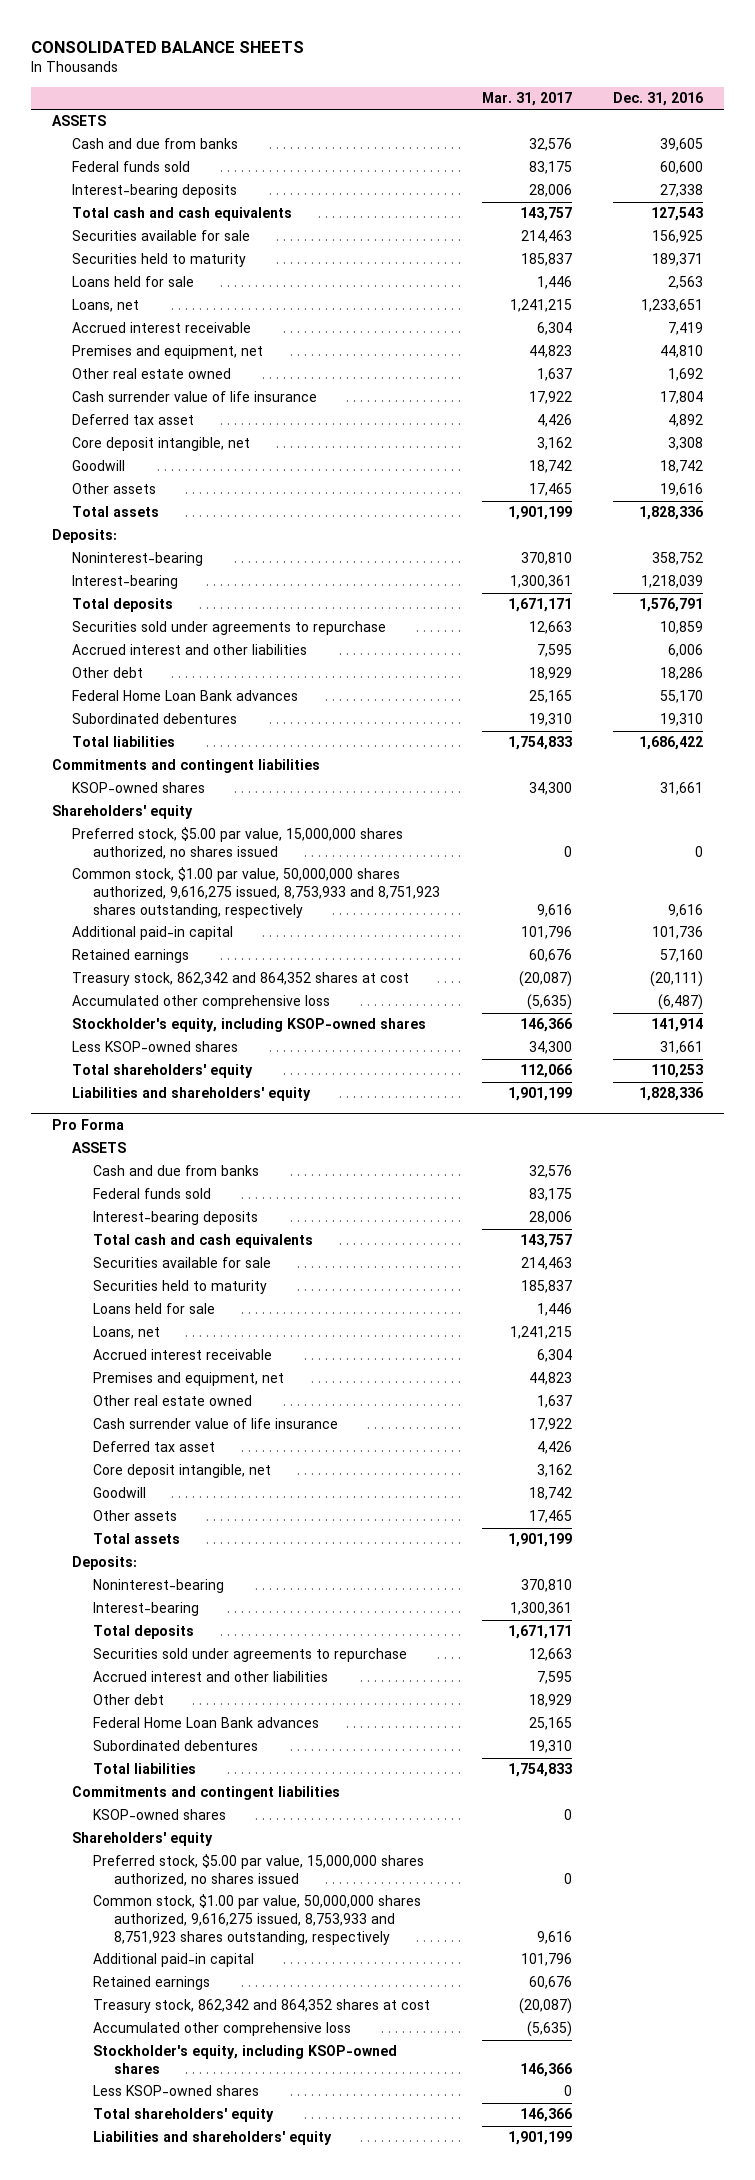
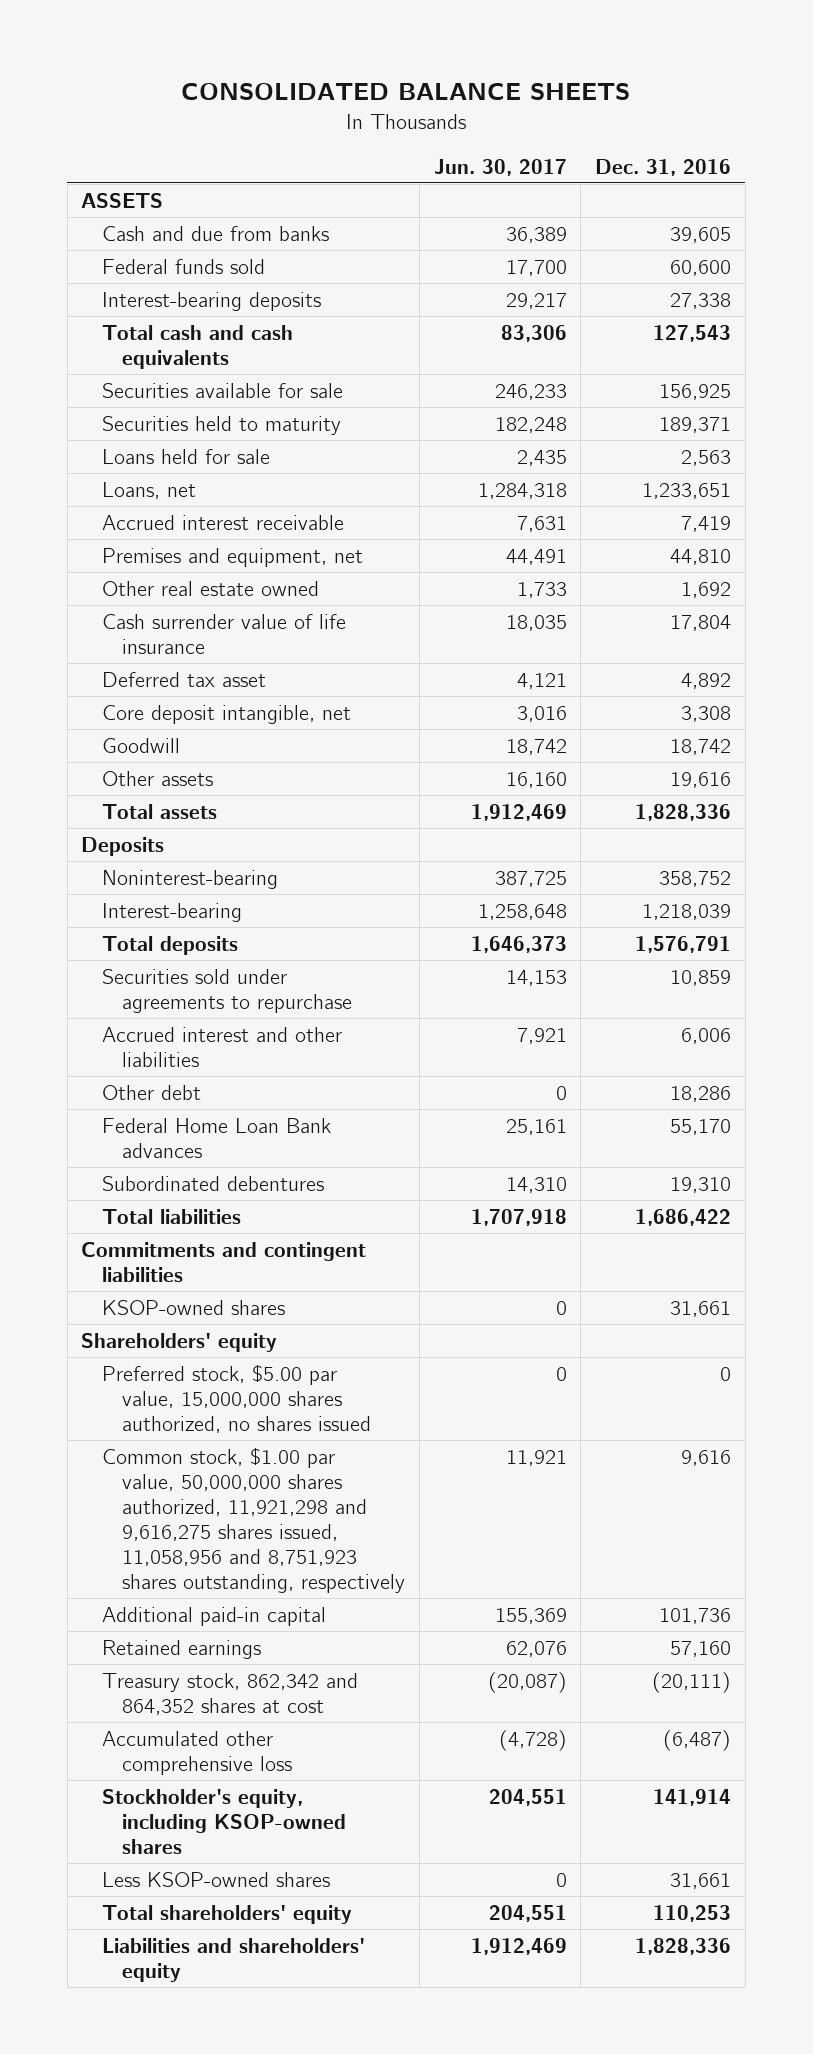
- | Mar. 31, 2017 | Dec. 31, 2016
+ | Jun. 30, 2017 | Dec. 31, 2016
- Deposits:
+ Deposits
- Common stock, $1.00 par value, 50,000,000 shares authorized, 9,616,275 issued, 8,753,933 and 8,751,923 shares outstanding, respectively | 9,616 | 9,616
+ Common stock, $1.00 par value, 50,000,000 shares authorized, 11,921,298 and 9,616,275 shares issued, 11,058,956 and 8,751,923 shares outstanding, respectively | 11,921 | 9,616
- Pro Forma
- ASSETS
- Cash and due from banks | 32,576 |
- Federal funds sold | 83,175 |
- Interest-bearing deposits | 28,006 |
- Total cash and cash equivalents | 143,757 |
- Securities available for sale | 214,463 |
- Securities held to maturity | 185,837 |
- Loans held for sale | 1,446 |
- Loans, net | 1,241,215 |
- Accrued interest receivable | 6,304 |
- Premises and equipment, net | 44,823 |
- Other real estate owned | 1,637 |
- Cash surrender value of life insurance | 17,922 |
- Deferred tax asset | 4,426 |
- Core deposit intangible, net | 3,162 |
- Goodwill | 18,742 |
- Other assets | 17,465 |
- Total assets | 1,901,199 |
- Deposits:
- Noninterest-bearing | 370,810 |
- Interest-bearing | 1,300,361 |
- Total deposits | 1,671,171 |
- Securities sold under agreements to repurchase | 12,663 |
- Accrued interest and other liabilities | 7,595 |
- Other debt | 18,929 |
- Federal Home Loan Bank advances | 25,165 |
- Subordinated debentures | 19,310 |
- Total liabilities | 1,754,833 |
- Commitments and contingent liabilities
- KSOP-owned shares | 0 |
- Shareholders' equity
- Preferred stock, $5.00 par value, 15,000,000 shares authorized, no shares issued | 0 |
- Common stock, $1.00 par value, 50,000,000 shares authorized, 9,616,275 issued, 8,753,933 and 8,751,923 shares outstanding, respectively | 9,616 |
- Additional paid-in capital | 101,796 |
- Retained earnings | 60,676 |
- Treasury stock, 862,342 and 864,352 shares at cost | (20,087) |
- Accumulated other comprehensive loss | (5,635) |
- Stockholder's equity, including KSOP-owned shares | 146,366 |
- Less KSOP-owned shares | 0 |
- Total shareholders' equity | 146,366 |
- Liabilities and shareholders' equity | 1,901,199 |

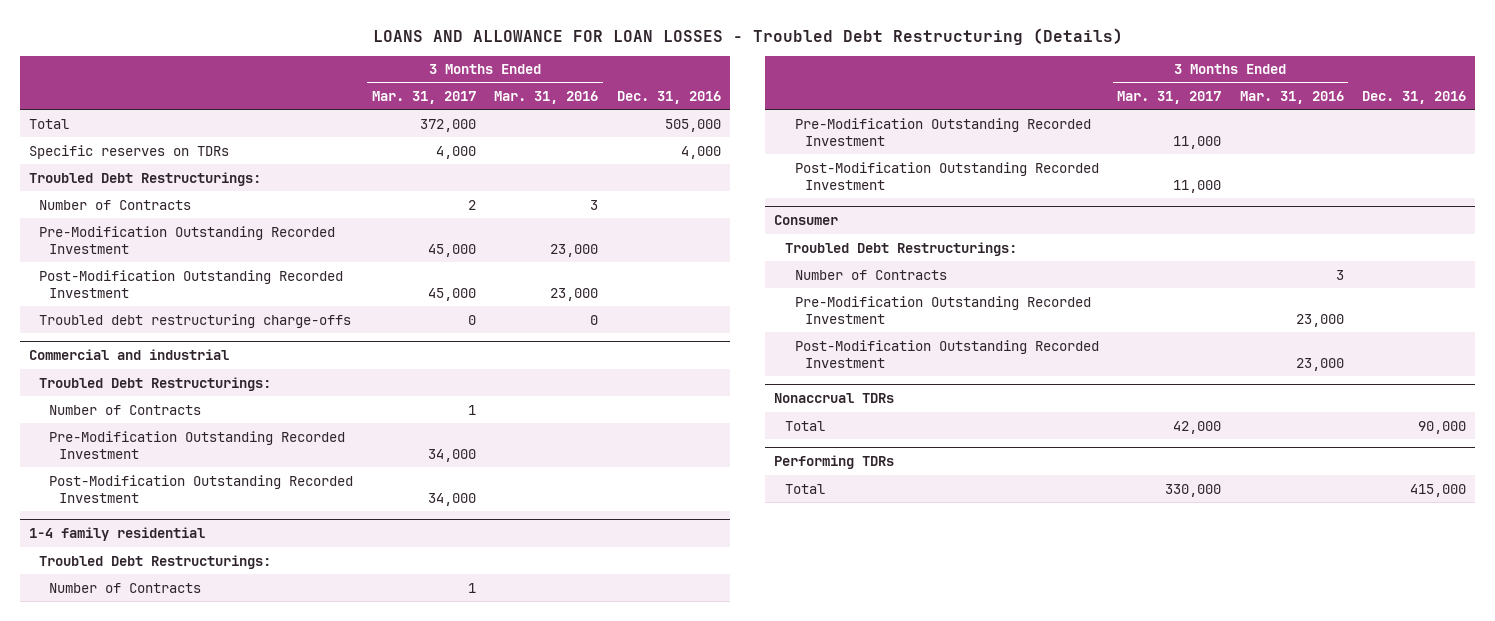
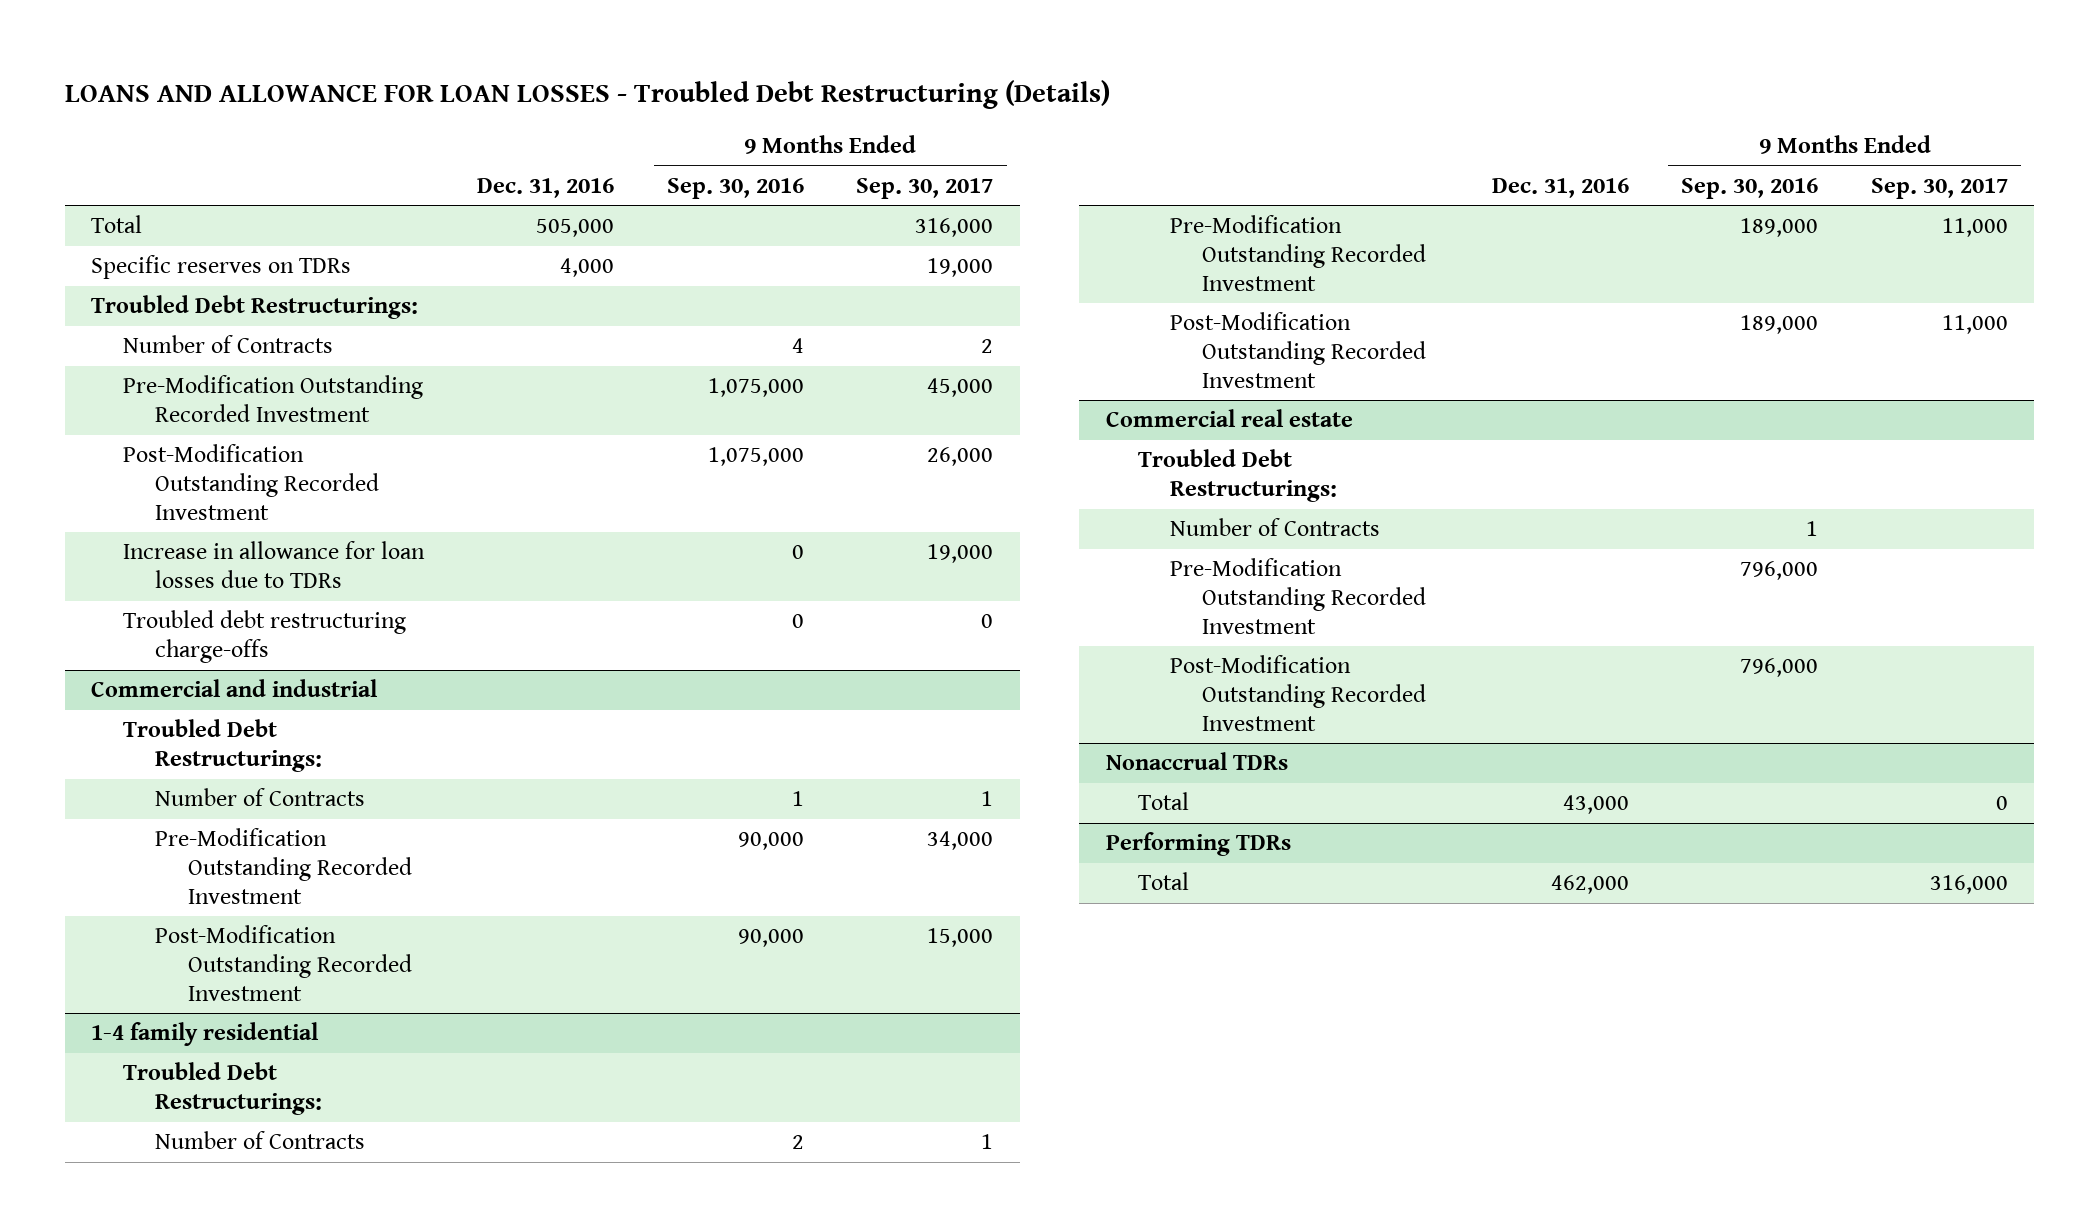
- | 3 Months Ended Mar. 31, 2017 | 3 Months Ended Mar. 31, 2016 | Dec. 31, 2016
+ | Dec. 31, 2016 | 9 Months Ended Sep. 30, 2016 | 9 Months Ended Sep. 30, 2017
+ Increase in allowance for loan losses due to TDRs | | 0 | 19,000
- Consumer
- Troubled Debt Restructurings:
- Number of Contracts | | 3 |
- Pre-Modification Outstanding Recorded Investment | | 23,000 |
- Post-Modification Outstanding Recorded Investment | | 23,000 |
+ Commercial real estate
+ Troubled Debt Restructurings:
+ Number of Contracts | | 1 |
+ Pre-Modification Outstanding Recorded Investment | | 796,000 |
+ Post-Modification Outstanding Recorded Investment | | 796,000 |
@ Nonaccrual TDRs
- Total | 42,000 | | 90,000
+ Total | 43,000 | | 0
@ Performing TDRs
- Total | 330,000 | | 415,000
+ Total | 462,000 | | 316,000

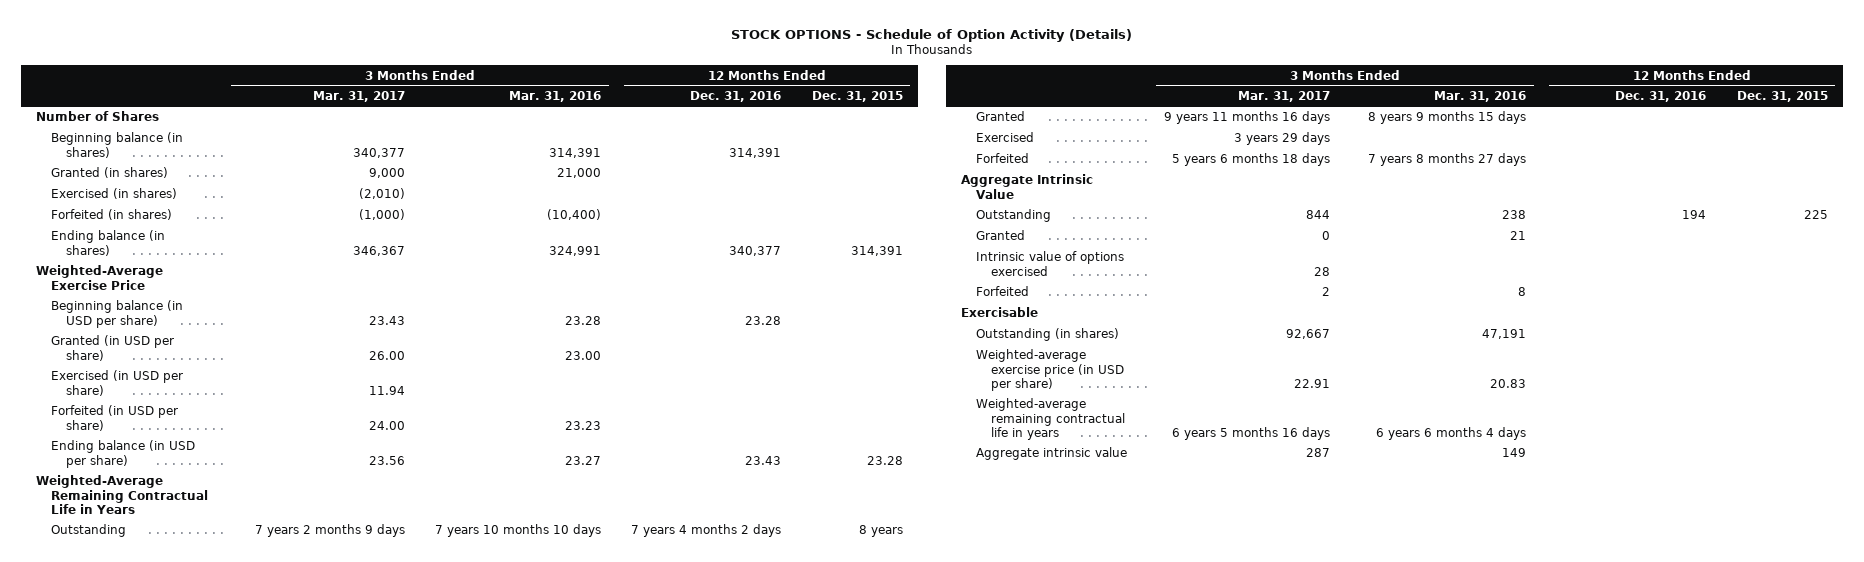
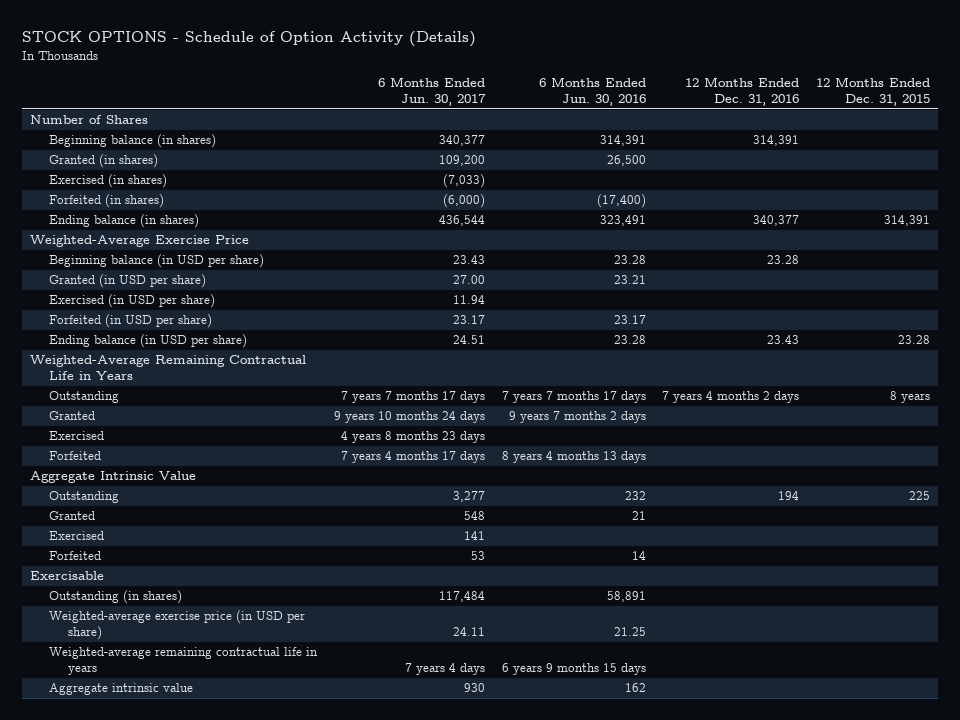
- | 3 Months Ended Mar. 31, 2017 | 3 Months Ended Mar. 31, 2016 | 12 Months Ended Dec. 31, 2016 | 12 Months Ended Dec. 31, 2015
+ | 6 Months Ended Jun. 30, 2017 | 6 Months Ended Jun. 30, 2016 | 12 Months Ended Dec. 31, 2016 | 12 Months Ended Dec. 31, 2015
- Intrinsic value of options exercised | 28 | | |
+ Exercised | 141 | | |

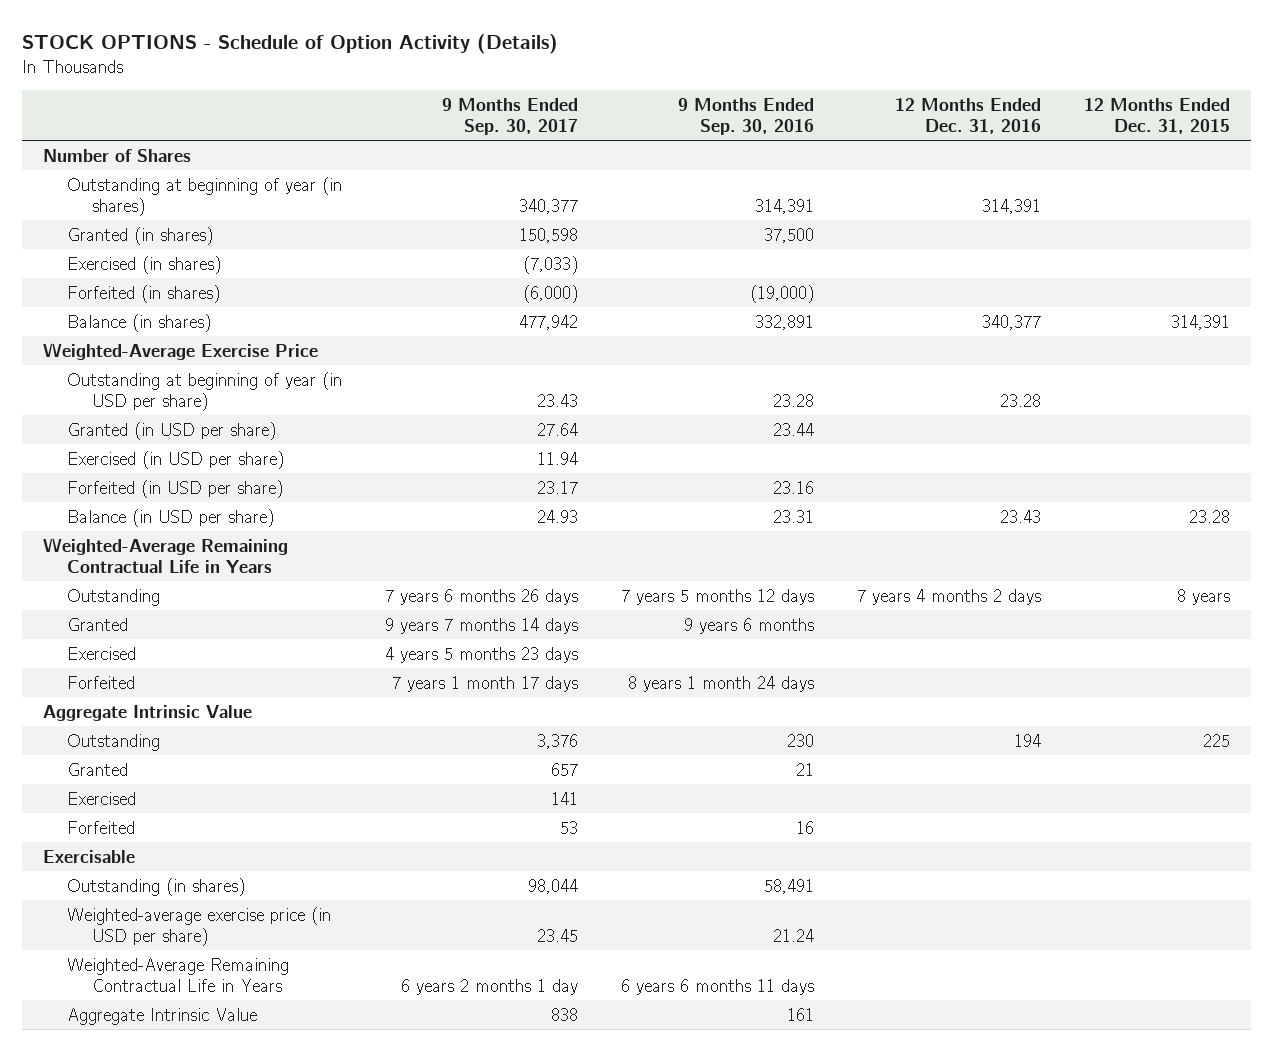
- | 6 Months Ended Jun. 30, 2017 | 6 Months Ended Jun. 30, 2016 | 12 Months Ended Dec. 31, 2016 | 12 Months Ended Dec. 31, 2015
+ | 9 Months Ended Sep. 30, 2017 | 9 Months Ended Sep. 30, 2016 | 12 Months Ended Dec. 31, 2016 | 12 Months Ended Dec. 31, 2015
- Beginning balance (in shares) | 340,377 | 314,391 | 314,391 |
+ Outstanding at beginning of year (in shares) | 340,377 | 314,391 | 314,391 |
- Ending balance (in shares) | 436,544 | 323,491 | 340,377 | 314,391
+ Balance (in shares) | 477,942 | 332,891 | 340,377 | 314,391
- Beginning balance (in USD per share) | 23.43 | 23.28 | 23.28 |
+ Outstanding at beginning of year (in USD per share) | 23.43 | 23.28 | 23.28 |
- Ending balance (in USD per share) | 24.51 | 23.28 | 23.43 | 23.28
+ Balance (in USD per share) | 24.93 | 23.31 | 23.43 | 23.28
- Weighted-average remaining contractual life in years | 7 years 4 days | 6 years 9 months 15 days | |
- Aggregate intrinsic value | 930 | 162 | |
+ Weighted-Average Remaining Contractual Life in Years | 6 years 2 months 1 day | 6 years 6 months 11 days | |
+ Aggregate Intrinsic Value | 838 | 161 | |

